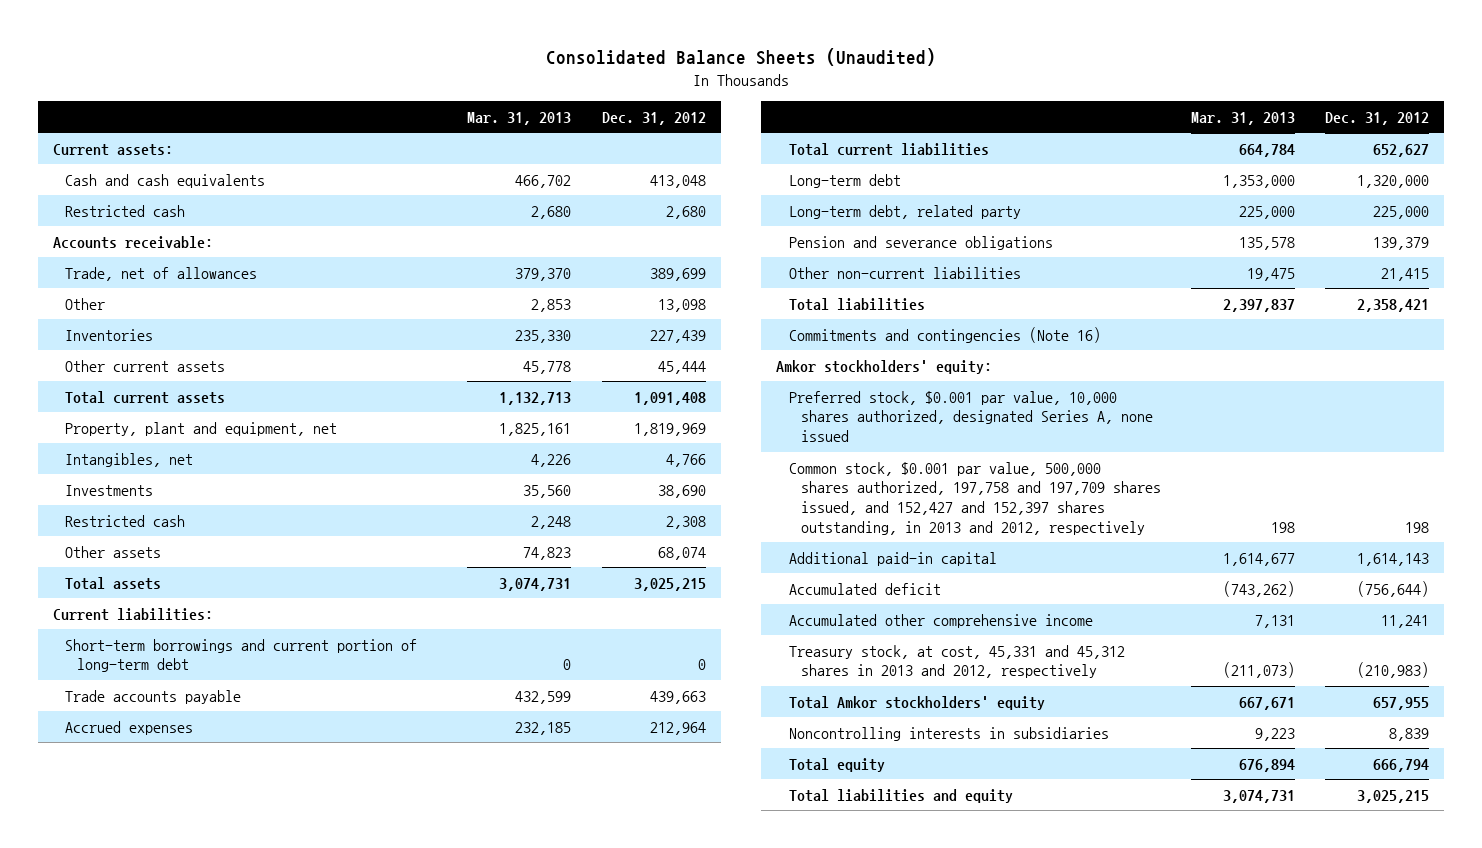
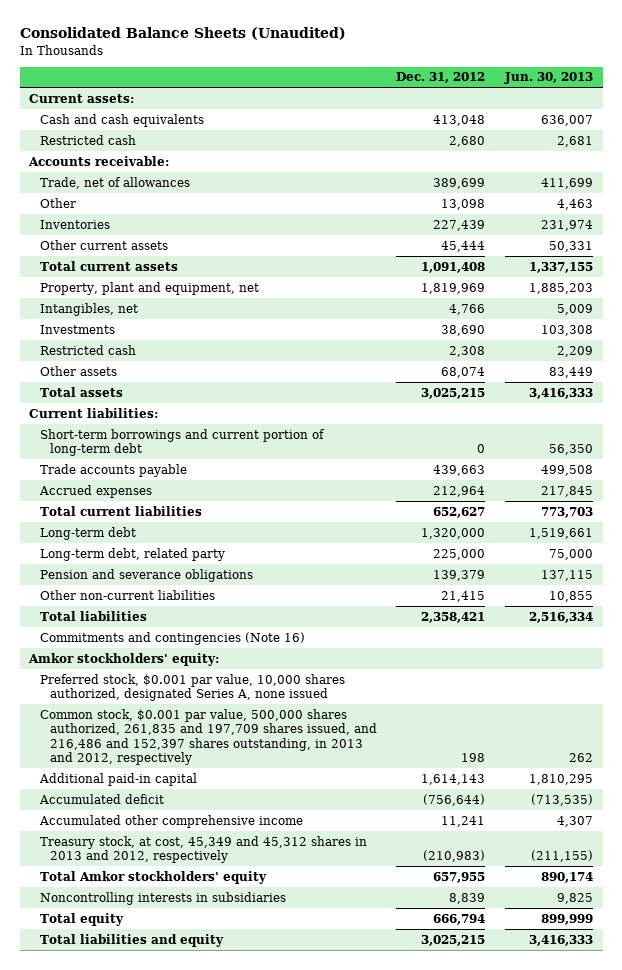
- | Mar. 31, 2013 | Dec. 31, 2012
+ | Dec. 31, 2012 | Jun. 30, 2013
- Common stock, $0.001 par value, 500,000 shares authorized, 197,758 and 197,709 shares issued, and 152,427 and 152,397 shares outstanding, in 2013 and 2012, respectively | 198 | 198
+ Common stock, $0.001 par value, 500,000 shares authorized, 261,835 and 197,709 shares issued, and 216,486 and 152,397 shares outstanding, in 2013 and 2012, respectively | 198 | 262
- Treasury stock, at cost, 45,331 and 45,312 shares in 2013 and 2012, respectively | (211,073) | (210,983)
+ Treasury stock, at cost, 45,349 and 45,312 shares in 2013 and 2012, respectively | (210,983) | (211,155)

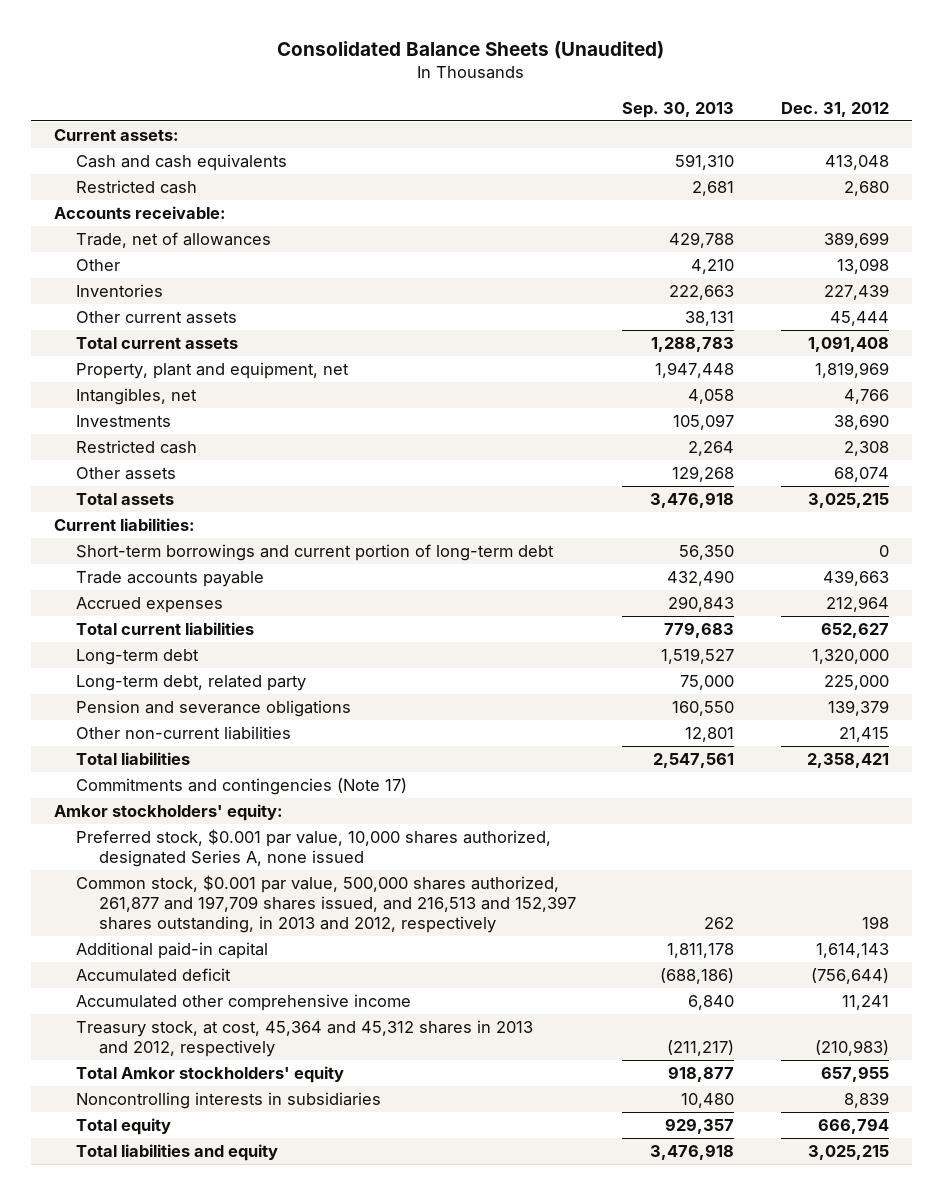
- | Dec. 31, 2012 | Jun. 30, 2013
+ | Sep. 30, 2013 | Dec. 31, 2012
- Commitments and contingencies (Note 16)
+ Commitments and contingencies (Note 17)
- Common stock, $0.001 par value, 500,000 shares authorized, 261,835 and 197,709 shares issued, and 216,486 and 152,397 shares outstanding, in 2013 and 2012, respectively | 198 | 262
+ Common stock, $0.001 par value, 500,000 shares authorized, 261,877 and 197,709 shares issued, and 216,513 and 152,397 shares outstanding, in 2013 and 2012, respectively | 262 | 198
- Treasury stock, at cost, 45,349 and 45,312 shares in 2013 and 2012, respectively | (210,983) | (211,155)
+ Treasury stock, at cost, 45,364 and 45,312 shares in 2013 and 2012, respectively | (211,217) | (210,983)

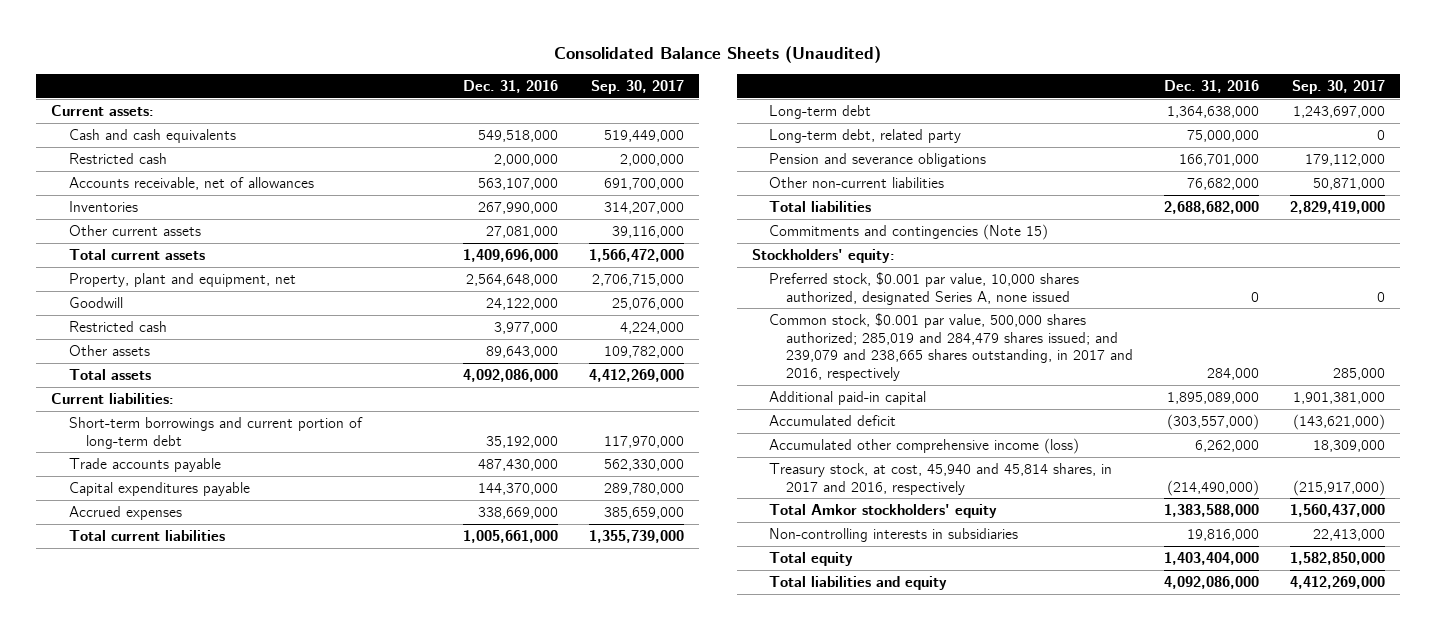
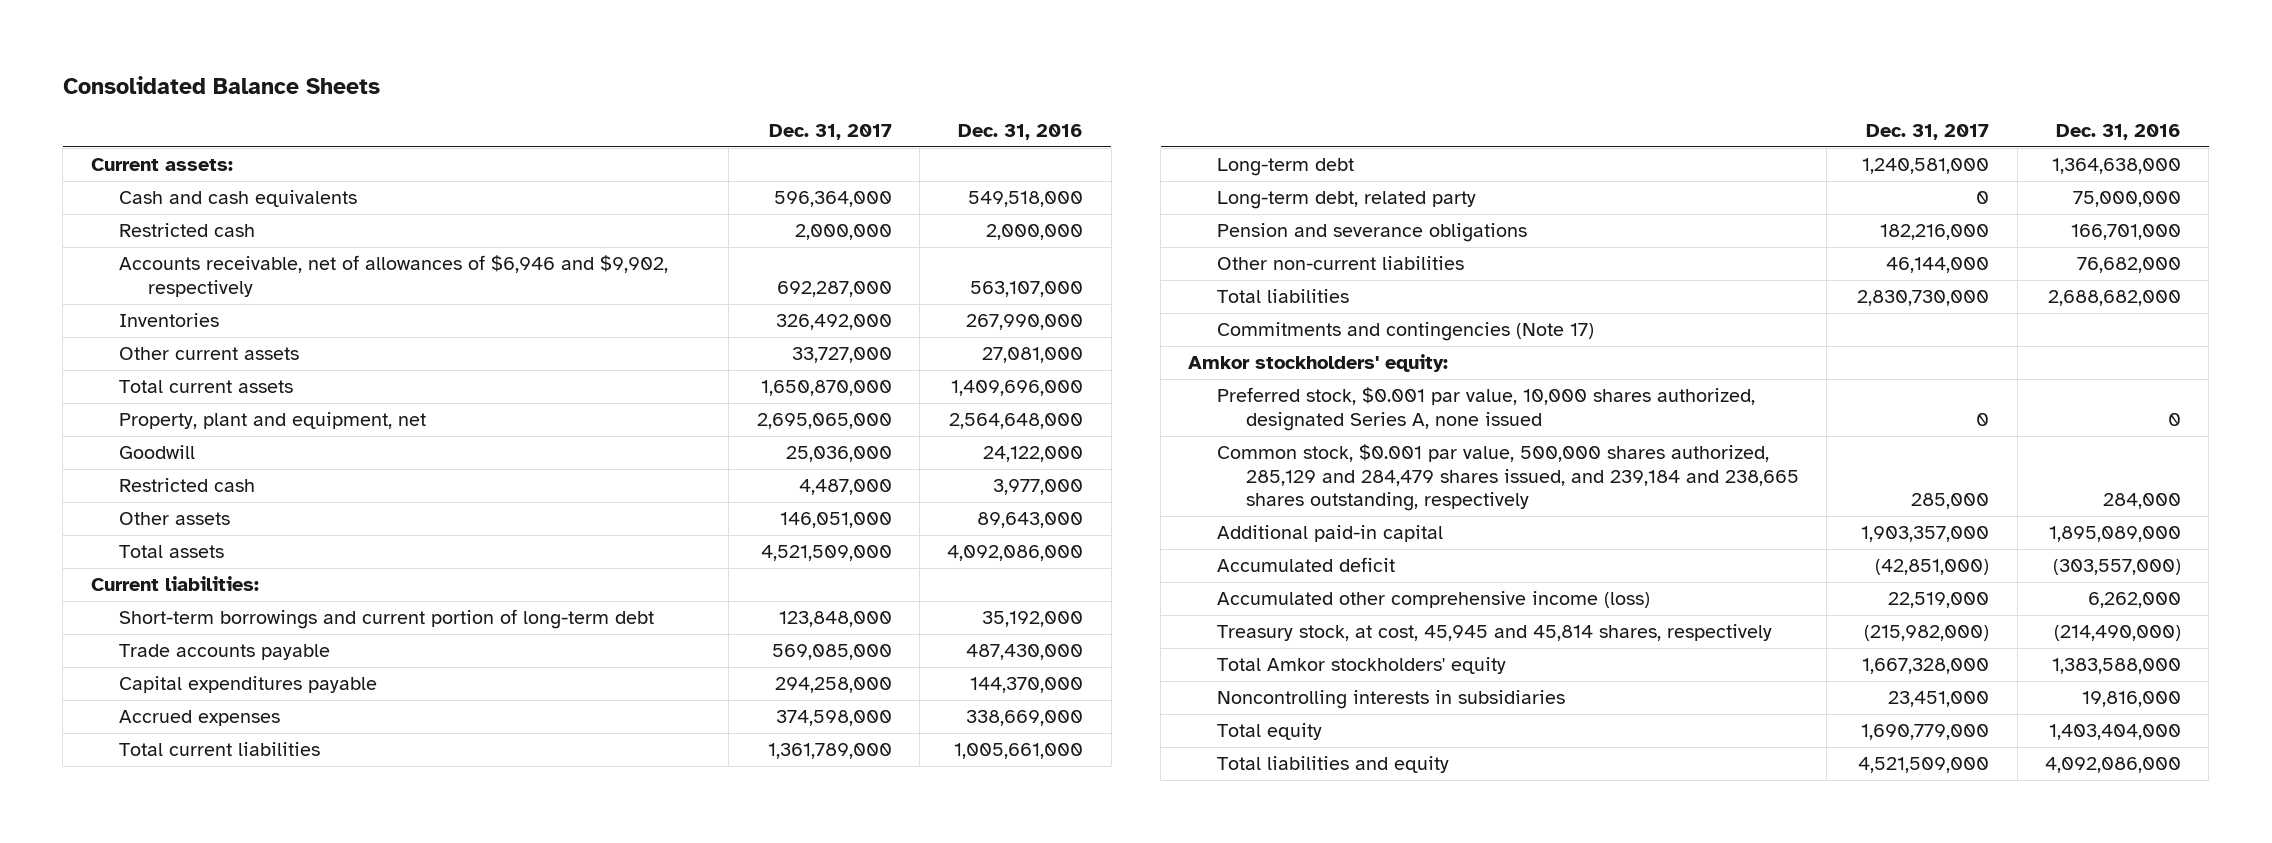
- Consolidated Balance Sheets (Unaudited)
+ Consolidated Balance Sheets
- | Dec. 31, 2016 | Sep. 30, 2017
+ | Dec. 31, 2017 | Dec. 31, 2016
- Accounts receivable, net of allowances | 563,107,000 | 691,700,000
+ Accounts receivable, net of allowances of $6,946 and $9,902, respectively | 692,287,000 | 563,107,000
- Commitments and contingencies (Note 15)
- Stockholders' equity:
+ Commitments and contingencies (Note 17)
+ Amkor stockholders' equity:
- Common stock, $0.001 par value, 500,000 shares authorized; 285,019 and 284,479 shares issued; and 239,079 and 238,665 shares outstanding, in 2017 and 2016, respectively | 284,000 | 285,000
+ Common stock, $0.001 par value, 500,000 shares authorized, 285,129 and 284,479 shares issued, and 239,184 and 238,665 shares outstanding, respectively | 285,000 | 284,000
- Treasury stock, at cost, 45,940 and 45,814 shares, in 2017 and 2016, respectively | (214,490,000) | (215,917,000)
+ Treasury stock, at cost, 45,945 and 45,814 shares, respectively | (215,982,000) | (214,490,000)
- Non-controlling interests in subsidiaries | 19,816,000 | 22,413,000
+ Noncontrolling interests in subsidiaries | 23,451,000 | 19,816,000

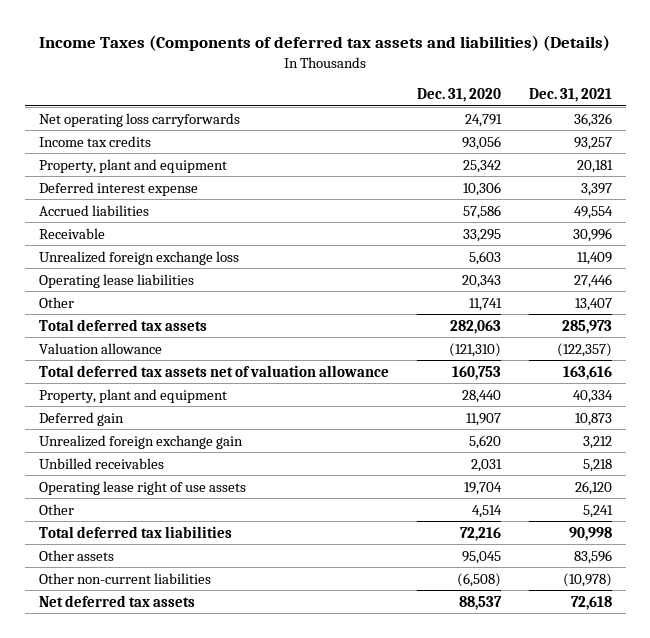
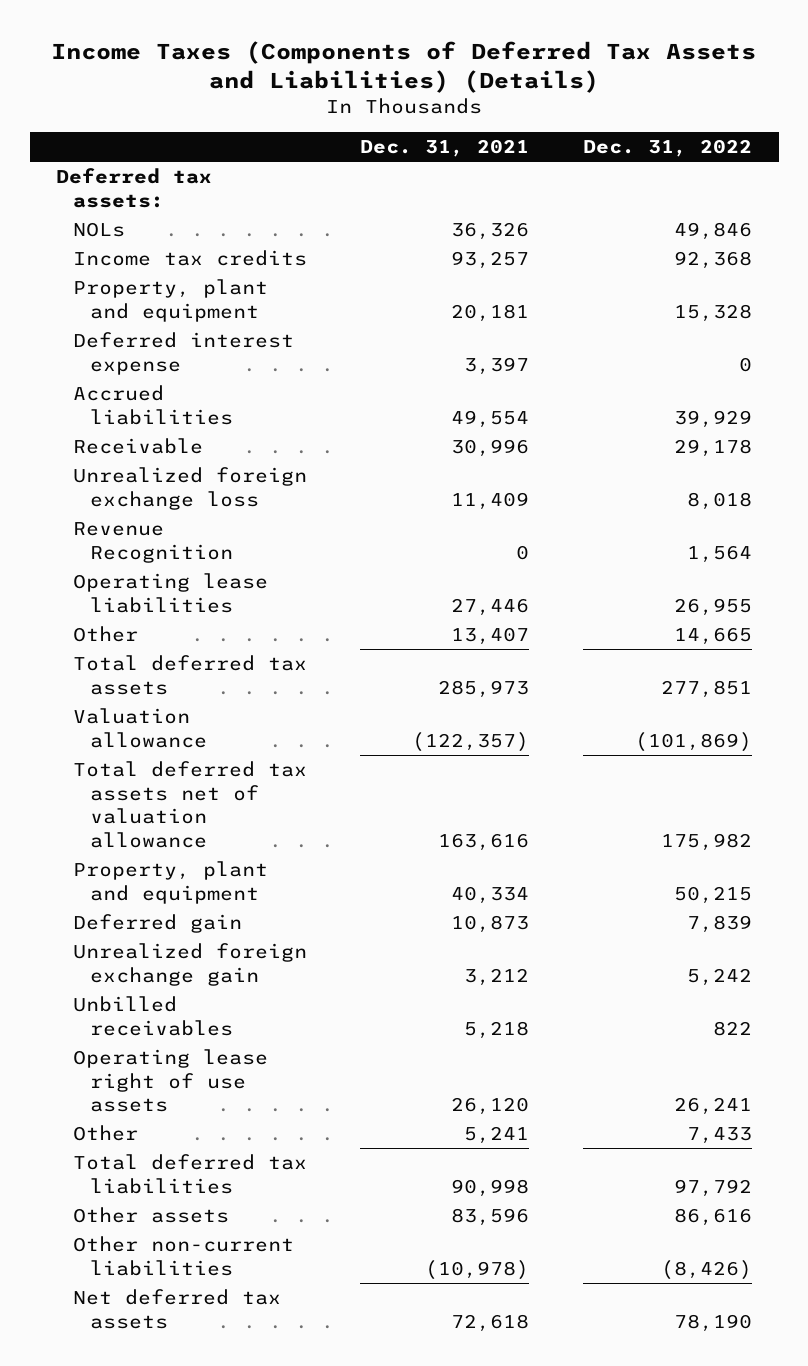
- Income Taxes (Components of deferred tax assets and liabilities) (Details)
+ Income Taxes (Components of Deferred Tax Assets and Liabilities) (Details)
- | Dec. 31, 2020 | Dec. 31, 2021
+ | Dec. 31, 2021 | Dec. 31, 2022
- Net operating loss carryforwards | 24,791 | 36,326
+ Deferred tax assets:
+ NOLs | 36,326 | 49,846
+ Revenue Recognition | 0 | 1,564

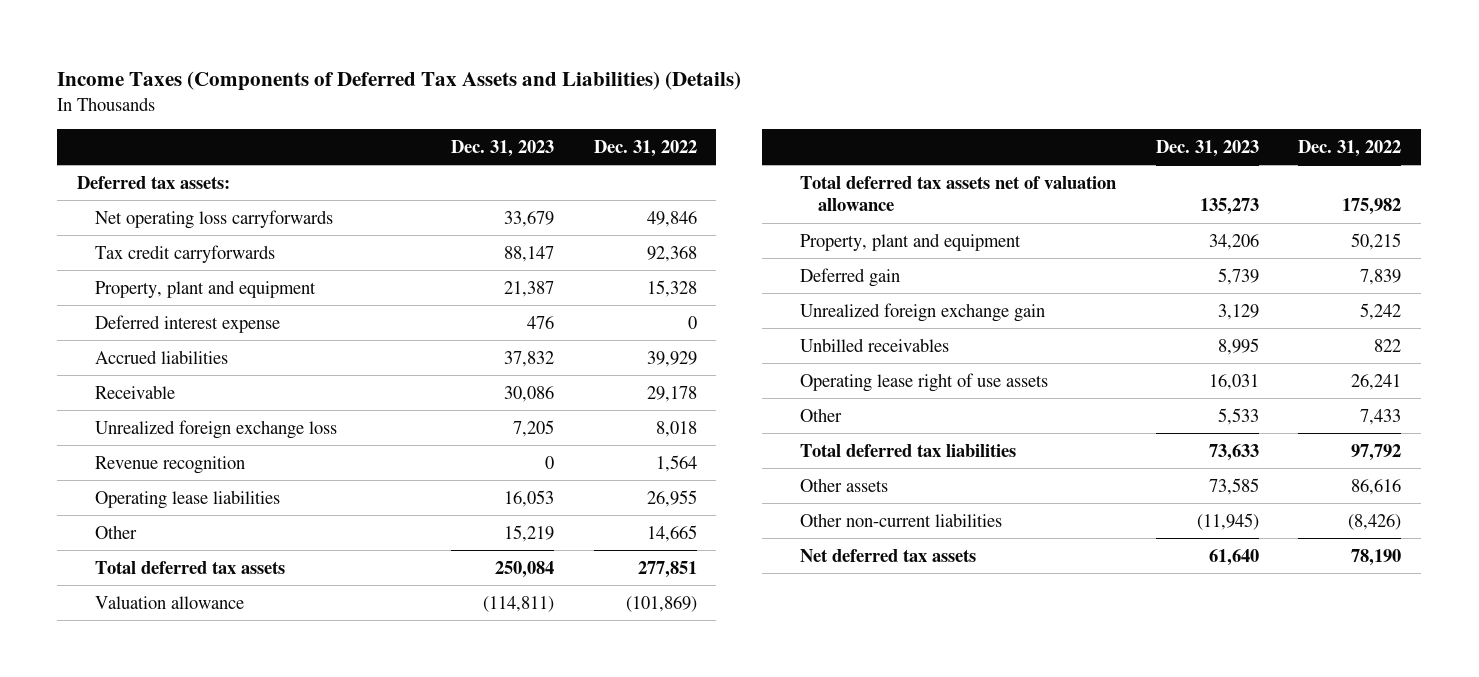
- | Dec. 31, 2021 | Dec. 31, 2022
+ | Dec. 31, 2023 | Dec. 31, 2022
- NOLs | 36,326 | 49,846
- Income tax credits | 93,257 | 92,368
+ Net operating loss carryforwards | 33,679 | 49,846
+ Tax credit carryforwards | 88,147 | 92,368
- Revenue Recognition | 0 | 1,564
+ Revenue recognition | 0 | 1,564

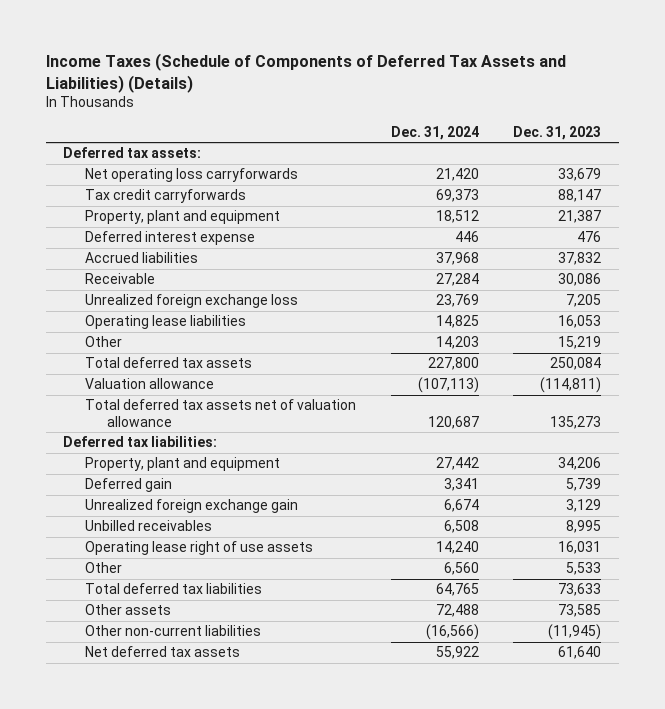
- Income Taxes (Components of Deferred Tax Assets and Liabilities) (Details)
+ Income Taxes (Schedule of Components of Deferred Tax Assets and Liabilities) (Details)
- | Dec. 31, 2023 | Dec. 31, 2022
+ | Dec. 31, 2024 | Dec. 31, 2023
- Revenue recognition | 0 | 1,564
+ Deferred tax liabilities:

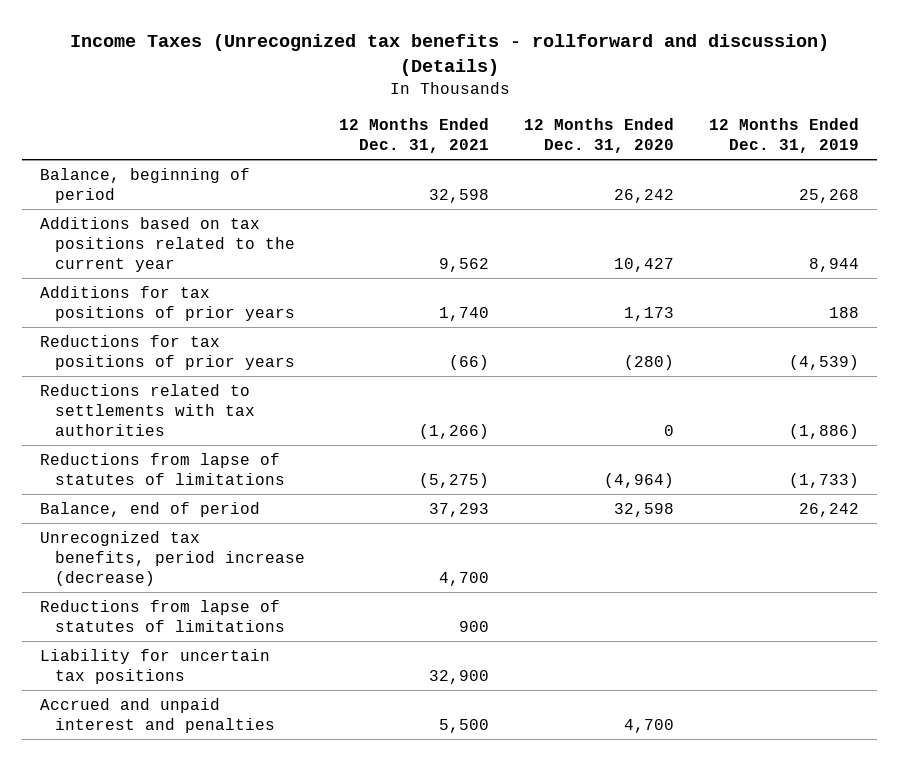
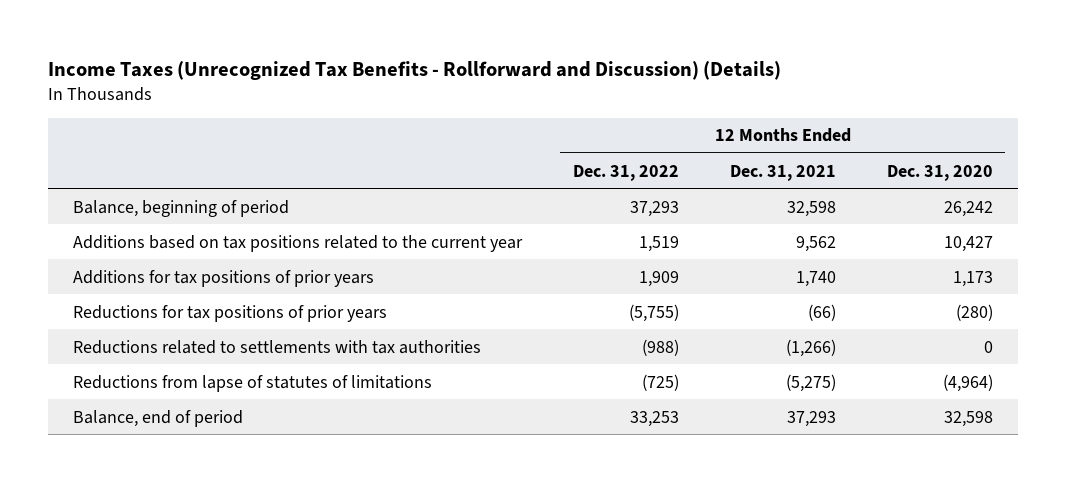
- Income Taxes (Unrecognized tax benefits - rollforward and discussion) (Details)
+ Income Taxes (Unrecognized Tax Benefits - Rollforward and Discussion) (Details)
- | 12 Months Ended Dec. 31, 2021 | 12 Months Ended Dec. 31, 2020 | 12 Months Ended Dec. 31, 2019
+ | 12 Months Ended Dec. 31, 2022 | 12 Months Ended Dec. 31, 2021 | 12 Months Ended Dec. 31, 2020
- Unrecognized tax benefits, period increase (decrease) | 4,700 | |
- Reductions from lapse of statutes of limitations | 900 | |
- Liability for uncertain tax positions | 32,900 | |
- Accrued and unpaid interest and penalties | 5,500 | 4,700 |

